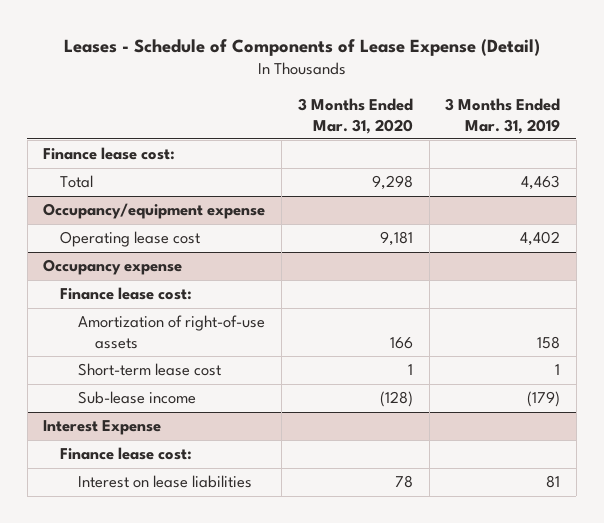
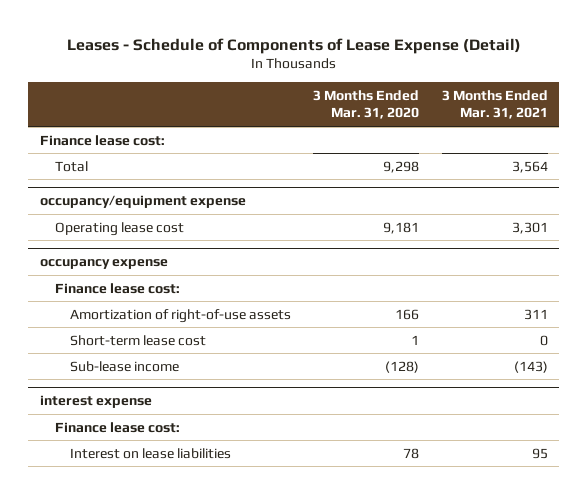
- | 3 Months Ended Mar. 31, 2020 | 3 Months Ended Mar. 31, 2019
+ | 3 Months Ended Mar. 31, 2020 | 3 Months Ended Mar. 31, 2021
- Occupancy/equipment expense
+ occupancy/equipment expense
- Occupancy expense
+ occupancy expense
- Interest Expense
+ interest expense

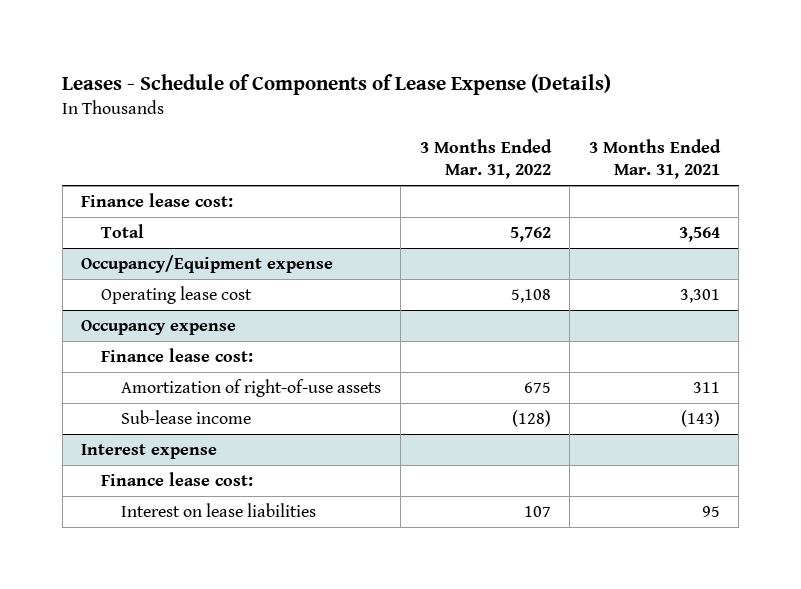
- Leases - Schedule of Components of Lease Expense (Detail)
+ Leases - Schedule of Components of Lease Expense (Details)
- | 3 Months Ended Mar. 31, 2020 | 3 Months Ended Mar. 31, 2021
+ | 3 Months Ended Mar. 31, 2022 | 3 Months Ended Mar. 31, 2021
- occupancy/equipment expense
+ Occupancy/Equipment expense
- occupancy expense
+ Occupancy expense
- Short-term lease cost | 1 | 0
- interest expense
+ Interest expense

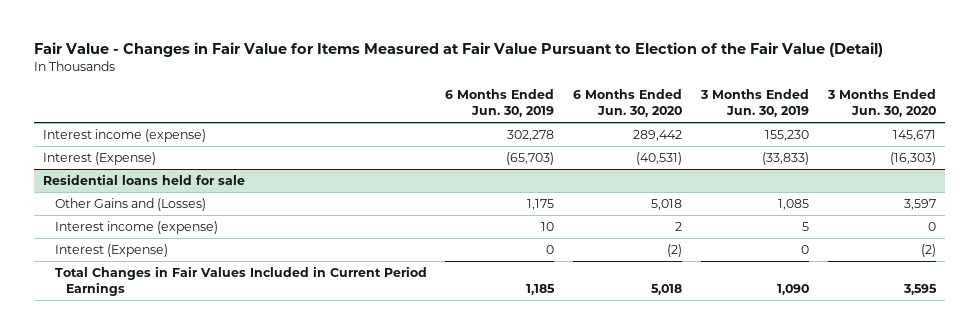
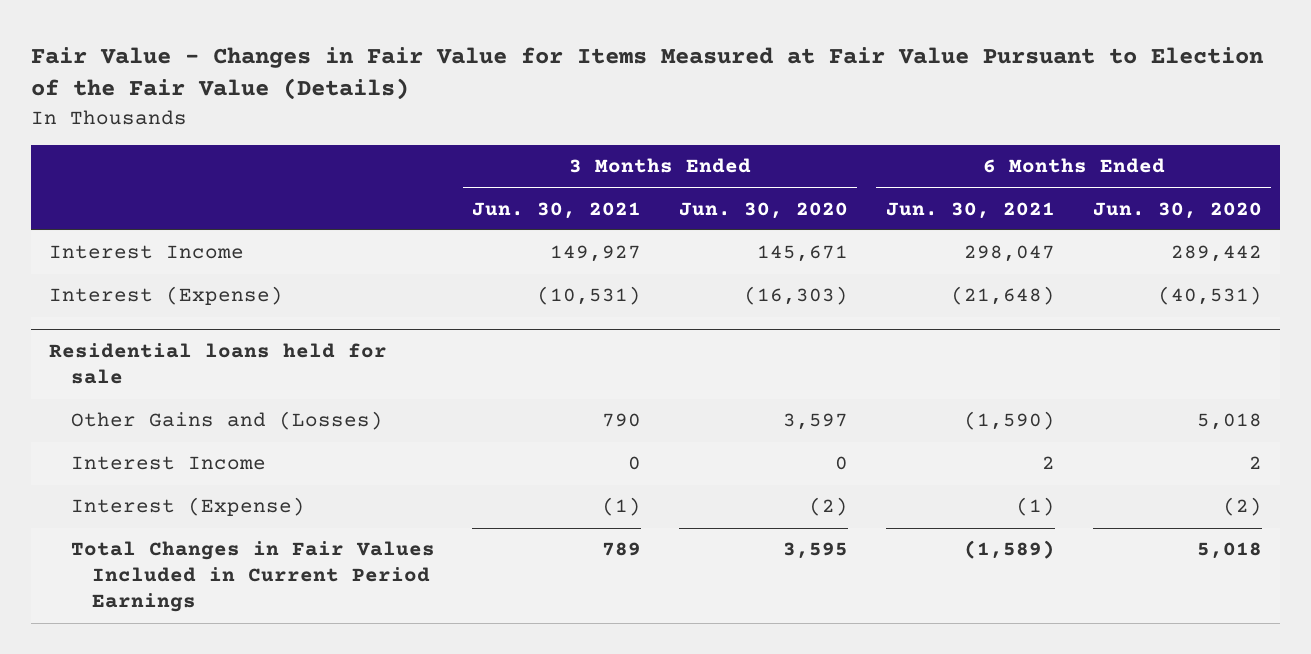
- Fair Value - Changes in Fair Value for Items Measured at Fair Value Pursuant to Election of the Fair Value (Detail)
+ Fair Value - Changes in Fair Value for Items Measured at Fair Value Pursuant to Election of the Fair Value (Details)
- | 6 Months Ended Jun. 30, 2019 | 6 Months Ended Jun. 30, 2020 | 3 Months Ended Jun. 30, 2019 | 3 Months Ended Jun. 30, 2020
+ | 3 Months Ended Jun. 30, 2021 | 3 Months Ended Jun. 30, 2020 | 6 Months Ended Jun. 30, 2021 | 6 Months Ended Jun. 30, 2020
- Interest income (expense) | 302,278 | 289,442 | 155,230 | 145,671
+ Interest Income | 149,927 | 145,671 | 298,047 | 289,442
@ Residential loans held for sale
- Interest income (expense) | 10 | 2 | 5 | 0
+ Interest Income | 0 | 0 | 2 | 2

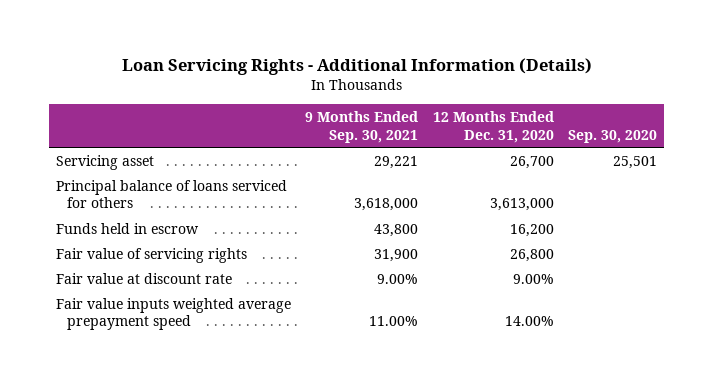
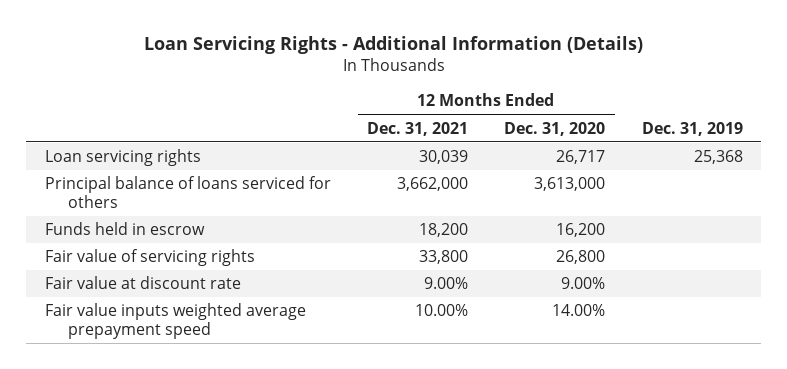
- | 9 Months Ended Sep. 30, 2021 | 12 Months Ended Dec. 31, 2020 | Sep. 30, 2020
+ | 12 Months Ended Dec. 31, 2021 | 12 Months Ended Dec. 31, 2020 | Dec. 31, 2019
- Servicing asset | 29,221 | 26,700 | 25,501
+ Loan servicing rights | 30,039 | 26,717 | 25,368

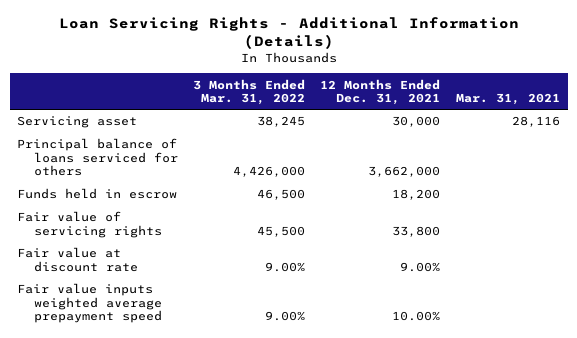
- | 12 Months Ended Dec. 31, 2021 | 12 Months Ended Dec. 31, 2020 | Dec. 31, 2019
+ | 3 Months Ended Mar. 31, 2022 | 12 Months Ended Dec. 31, 2021 | Mar. 31, 2021
- Loan servicing rights | 30,039 | 26,717 | 25,368
+ Servicing asset | 38,245 | 30,000 | 28,116

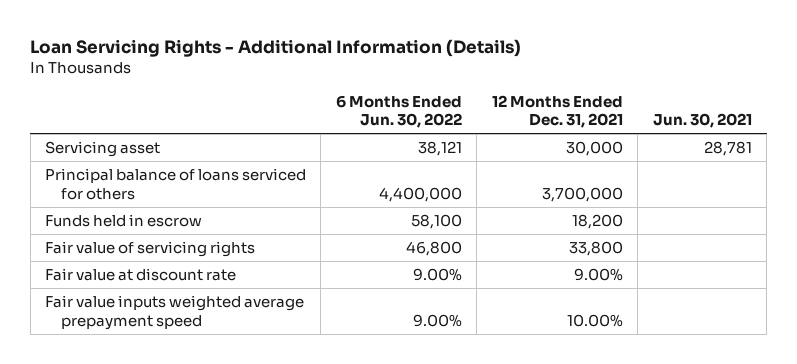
- | 3 Months Ended Mar. 31, 2022 | 12 Months Ended Dec. 31, 2021 | Mar. 31, 2021
+ | 6 Months Ended Jun. 30, 2022 | 12 Months Ended Dec. 31, 2021 | Jun. 30, 2021
- Principal balance of loans serviced for others | 4,426,000 | 3,662,000 |
+ Principal balance of loans serviced for others | 4,400,000 | 3,700,000 |

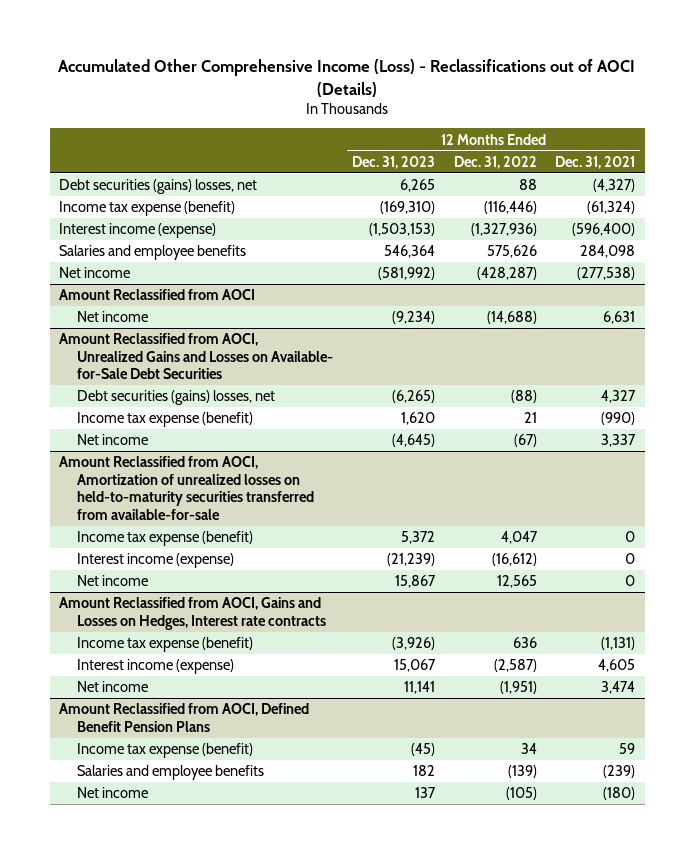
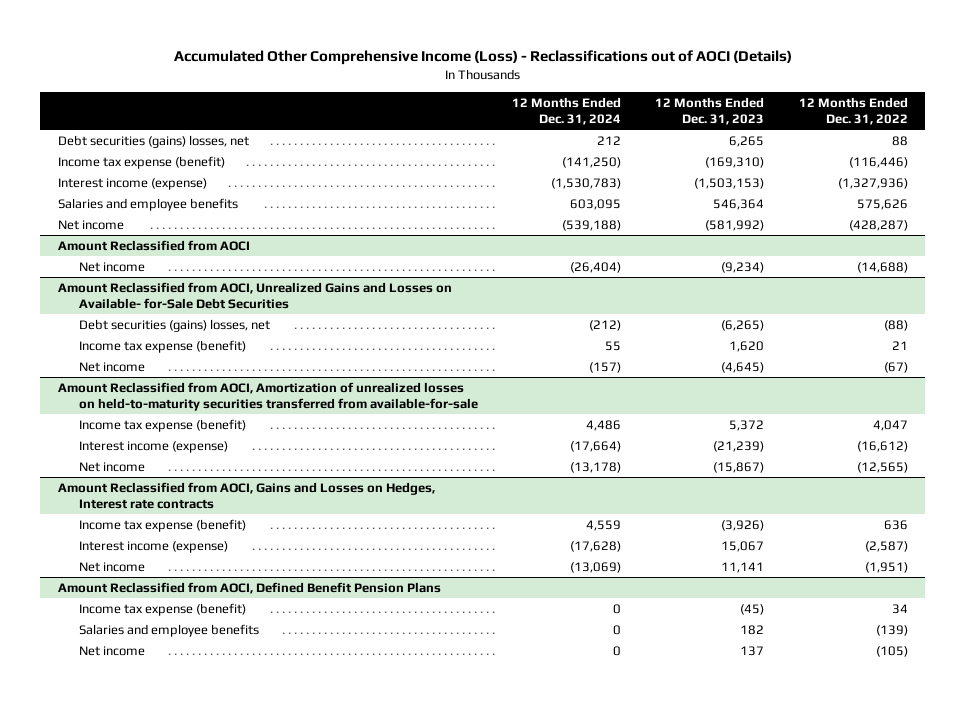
- | 12 Months Ended Dec. 31, 2023 | 12 Months Ended Dec. 31, 2022 | 12 Months Ended Dec. 31, 2021
+ | 12 Months Ended Dec. 31, 2024 | 12 Months Ended Dec. 31, 2023 | 12 Months Ended Dec. 31, 2022
@ Amount Reclassified from AOCI, Amortization of unrealized losses on held-to-maturity securities transferred from available-for-sale
- Net income | 15,867 | 12,565 | 0
+ Net income | (13,178) | (15,867) | (12,565)

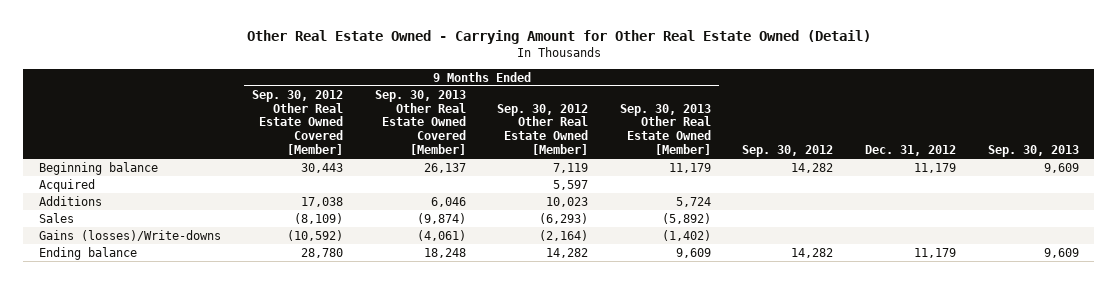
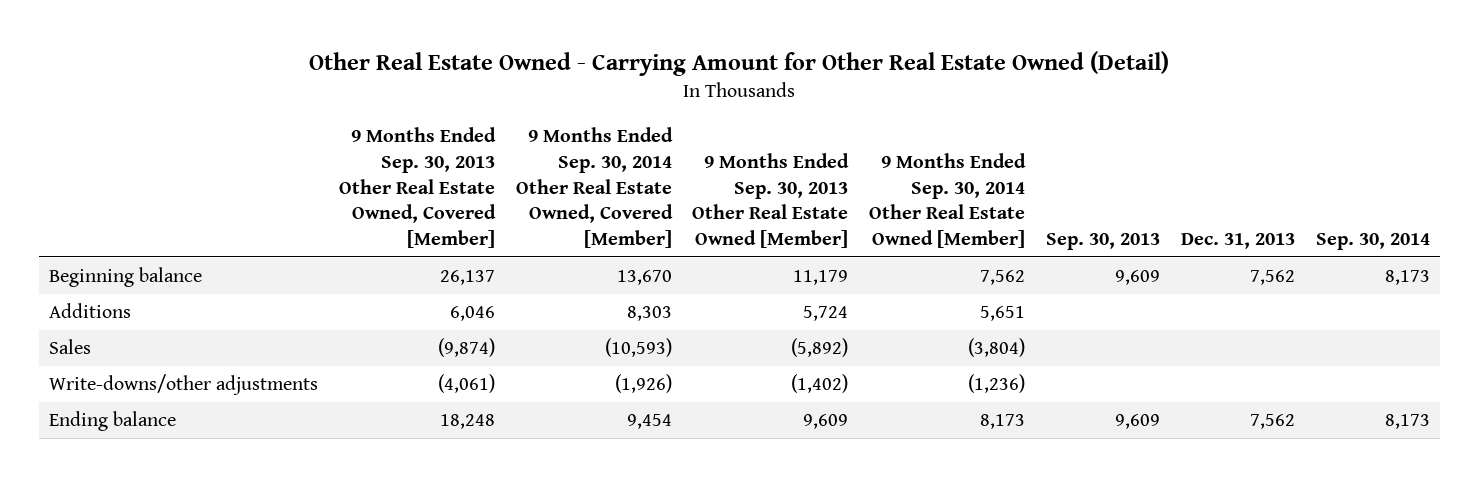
- | 9 Months Ended Sep. 30, 2012 Other Real Estate Owned Covered [Member] | 9 Months Ended Sep. 30, 2013 Other Real Estate Owned Covered [Member] | 9 Months Ended Sep. 30, 2012 Other Real Estate Owned [Member] | 9 Months Ended Sep. 30, 2013 Other Real Estate Owned [Member] | Sep. 30, 2012 | Dec. 31, 2012 | Sep. 30, 2013
+ | 9 Months Ended Sep. 30, 2013 Other Real Estate Owned, Covered [Member] | 9 Months Ended Sep. 30, 2014 Other Real Estate Owned, Covered [Member] | 9 Months Ended Sep. 30, 2013 Other Real Estate Owned [Member] | 9 Months Ended Sep. 30, 2014 Other Real Estate Owned [Member] | Sep. 30, 2013 | Dec. 31, 2013 | Sep. 30, 2014
- Acquired | | | 5,597 | | | |
- Gains (losses)/Write-downs | (10,592) | (4,061) | (2,164) | (1,402) | | |
+ Write-downs/other adjustments | (4,061) | (1,926) | (1,402) | (1,236) | | |

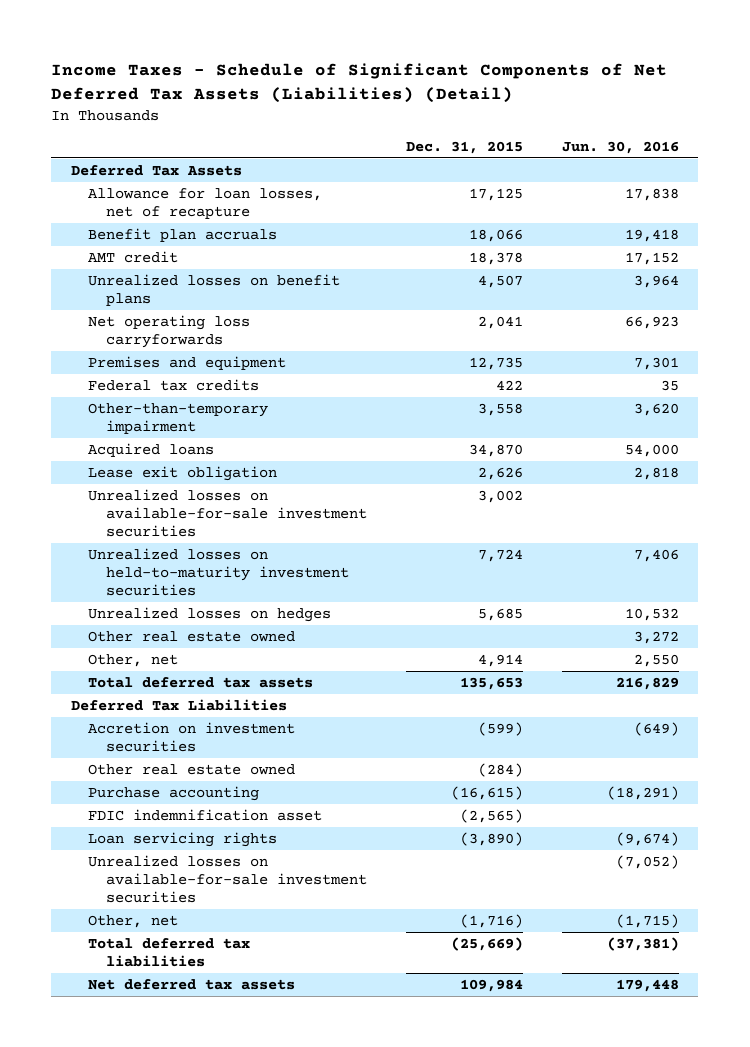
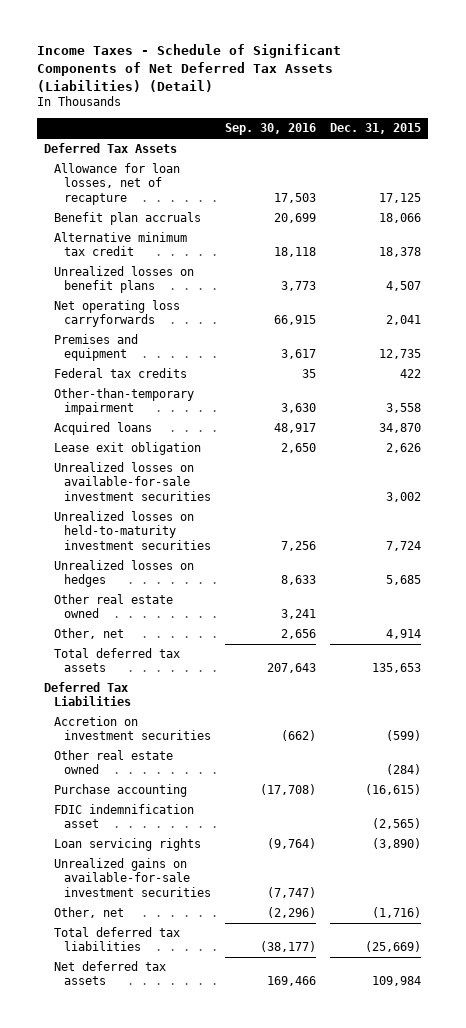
- | Dec. 31, 2015 | Jun. 30, 2016
+ | Sep. 30, 2016 | Dec. 31, 2015
- AMT credit | 18,378 | 17,152
+ Alternative minimum tax credit | 18,118 | 18,378
- Unrealized losses on available-for-sale investment securities | | (7,052)
+ Unrealized gains on available-for-sale investment securities | (7,747) |

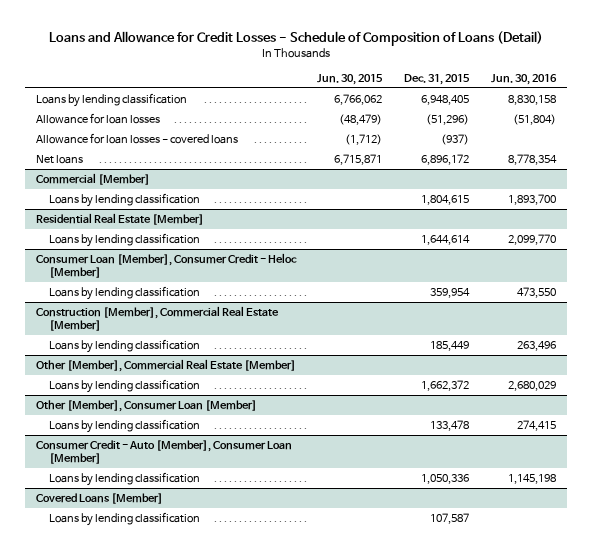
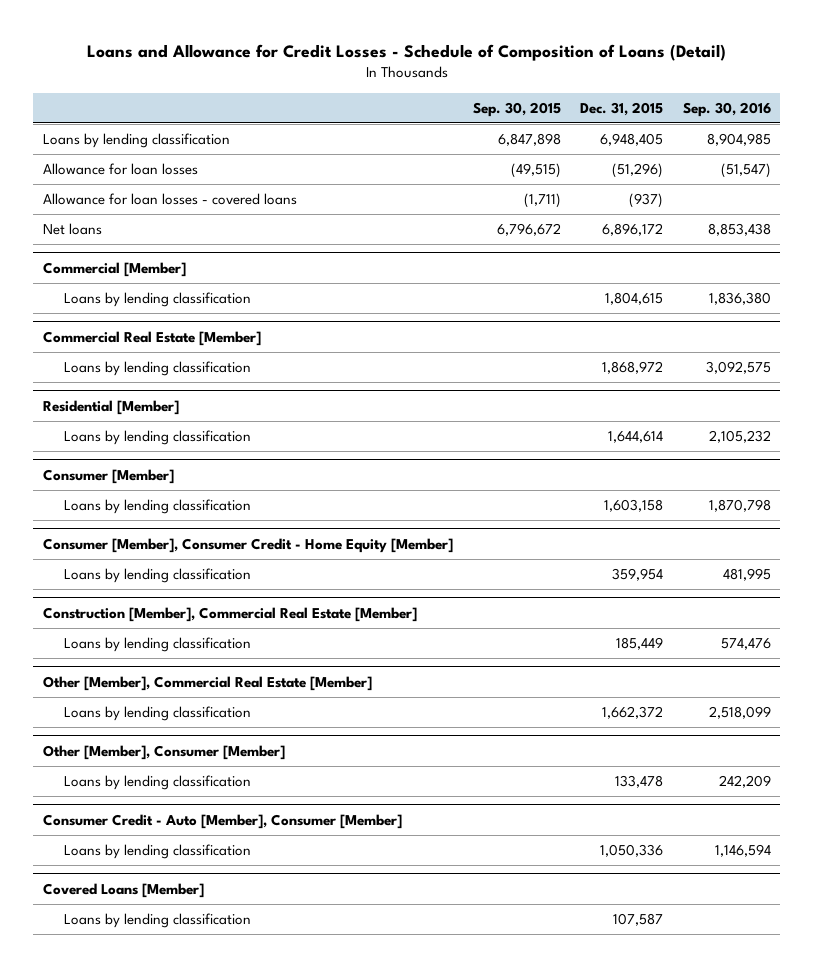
- | Jun. 30, 2015 | Dec. 31, 2015 | Jun. 30, 2016
+ | Sep. 30, 2015 | Dec. 31, 2015 | Sep. 30, 2016
- Residential Real Estate [Member]
+ Commercial Real Estate [Member]
+ Loans by lending classification | | 1,868,972 | 3,092,575
+ Residential [Member]
- Consumer Loan [Member], Consumer Credit - Heloc [Member]
+ Consumer [Member]
+ Loans by lending classification | | 1,603,158 | 1,870,798
+ Consumer [Member], Consumer Credit - Home Equity [Member]
- Other [Member], Consumer Loan [Member]
+ Other [Member], Consumer [Member]
- Consumer Credit - Auto [Member], Consumer Loan [Member]
+ Consumer Credit - Auto [Member], Consumer [Member]

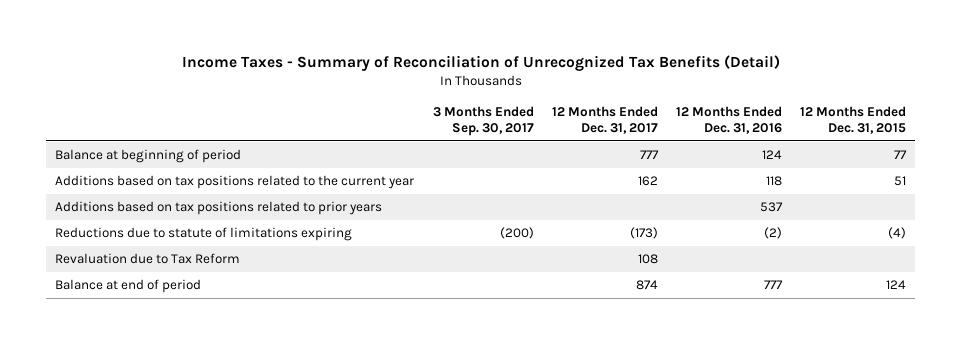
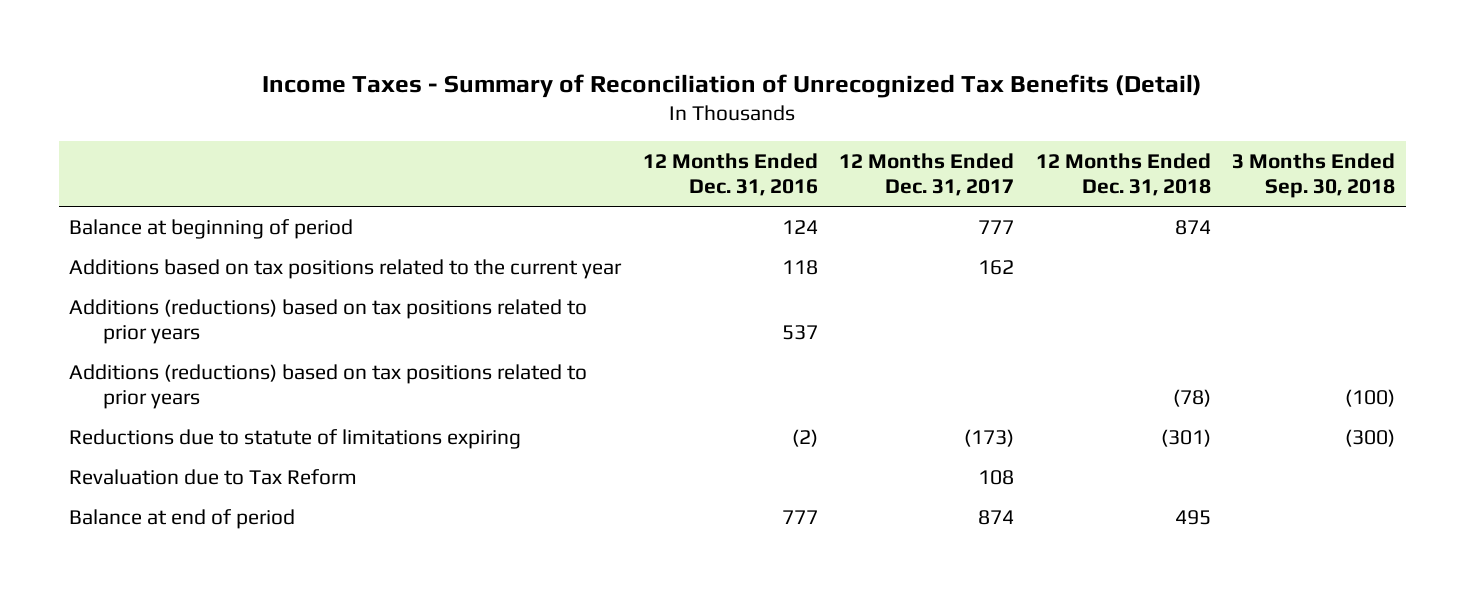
- | 3 Months Ended Sep. 30, 2017 | 12 Months Ended Dec. 31, 2017 | 12 Months Ended Dec. 31, 2016 | 12 Months Ended Dec. 31, 2015
+ | 12 Months Ended Dec. 31, 2016 | 12 Months Ended Dec. 31, 2017 | 12 Months Ended Dec. 31, 2018 | 3 Months Ended Sep. 30, 2018
- Additions based on tax positions related to prior years | | | 537 |
+ Additions (reductions) based on tax positions related to prior years | 537 | | |
+ Additions (reductions) based on tax positions related to prior years | | | (78) | (100)

